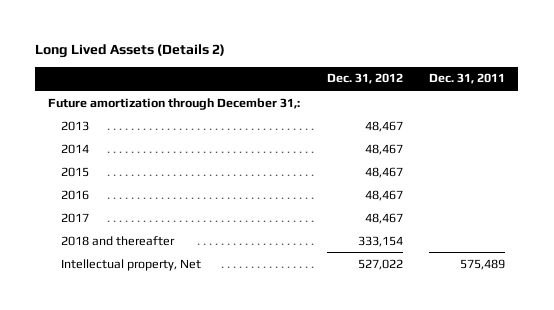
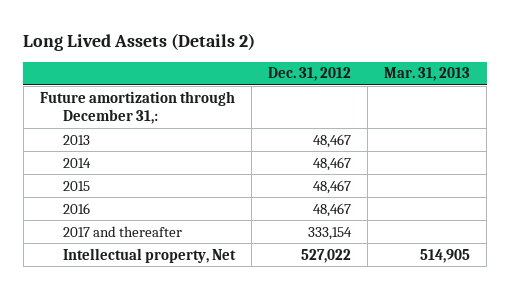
- | Dec. 31, 2012 | Dec. 31, 2011
+ | Dec. 31, 2012 | Mar. 31, 2013
- 2017 | 48,467 |
- 2018 and thereafter | 333,154 |
+ 2017 and thereafter | 333,154 |

